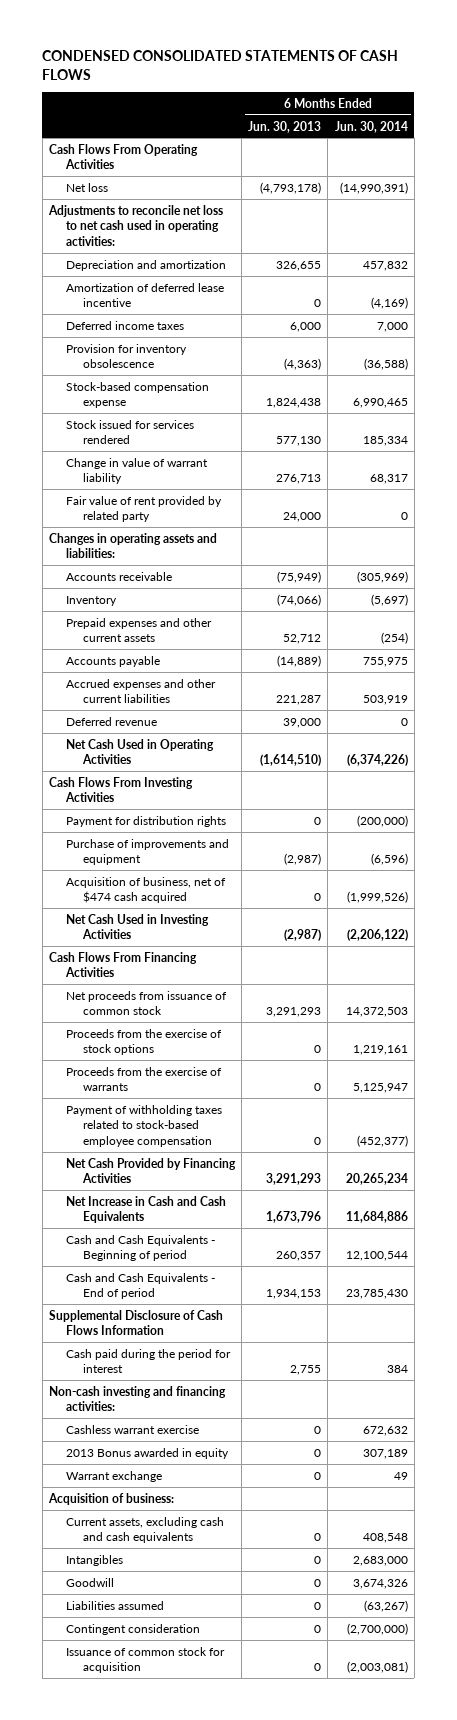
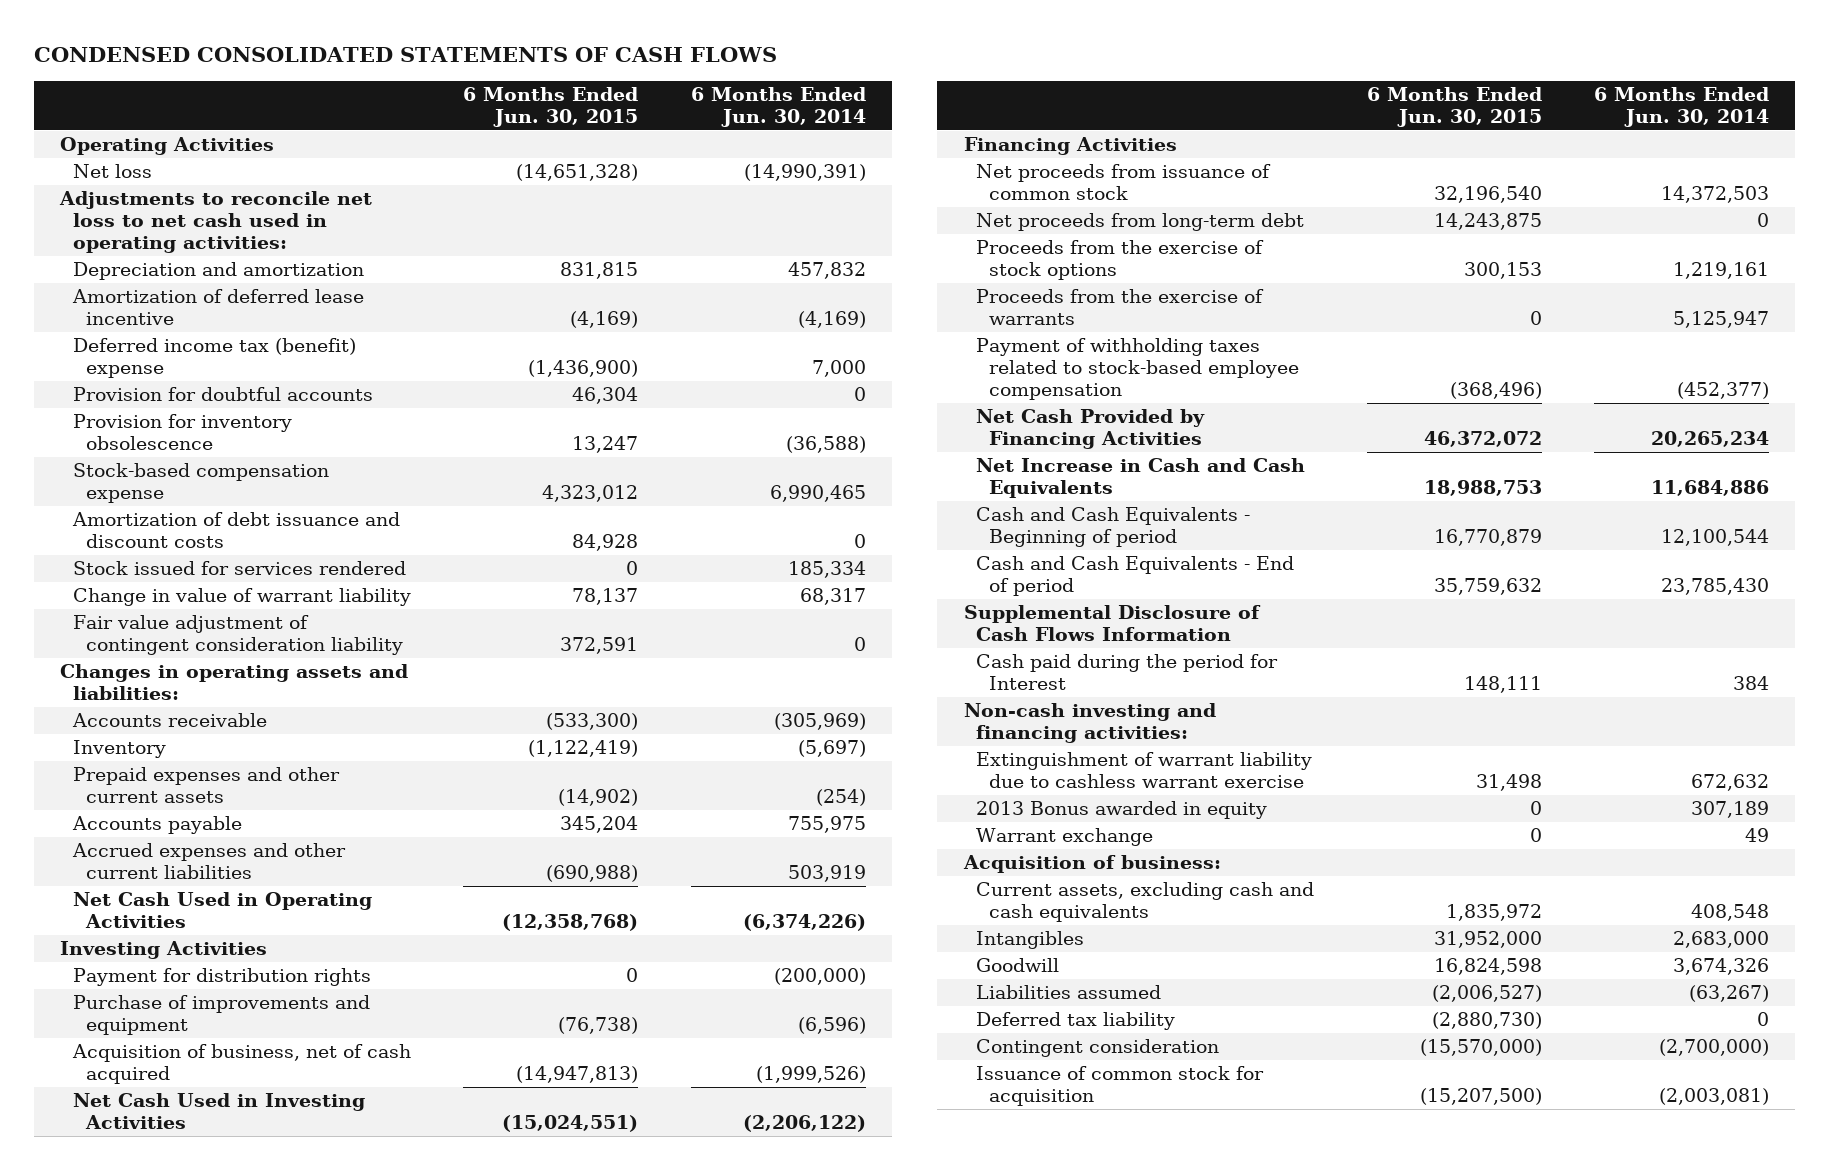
- | 6 Months Ended Jun. 30, 2013 | 6 Months Ended Jun. 30, 2014
+ | 6 Months Ended Jun. 30, 2015 | 6 Months Ended Jun. 30, 2014
- Cash Flows From Operating Activities
+ Operating Activities
- Deferred income taxes | 6,000 | 7,000
+ Deferred income tax (benefit) expense | (1,436,900) | 7,000
+ Provision for doubtful accounts | 46,304 | 0
+ Amortization of debt issuance and discount costs | 84,928 | 0
- Fair value of rent provided by related party | 24,000 | 0
+ Fair value adjustment of contingent consideration liability | 372,591 | 0
- Deferred revenue | 39,000 | 0
- Cash Flows From Investing Activities
+ Investing Activities
- Acquisition of business, net of $474 cash acquired | 0 | (1,999,526)
+ Acquisition of business, net of cash acquired | (14,947,813) | (1,999,526)
- Cash Flows From Financing Activities
+ Financing Activities
+ Net proceeds from long-term debt | 14,243,875 | 0
- Cash paid during the period for interest | 2,755 | 384
+ Cash paid during the period for Interest | 148,111 | 384
- Cashless warrant exercise | 0 | 672,632
+ Extinguishment of warrant liability due to cashless warrant exercise | 31,498 | 672,632
+ Deferred tax liability | (2,880,730) | 0

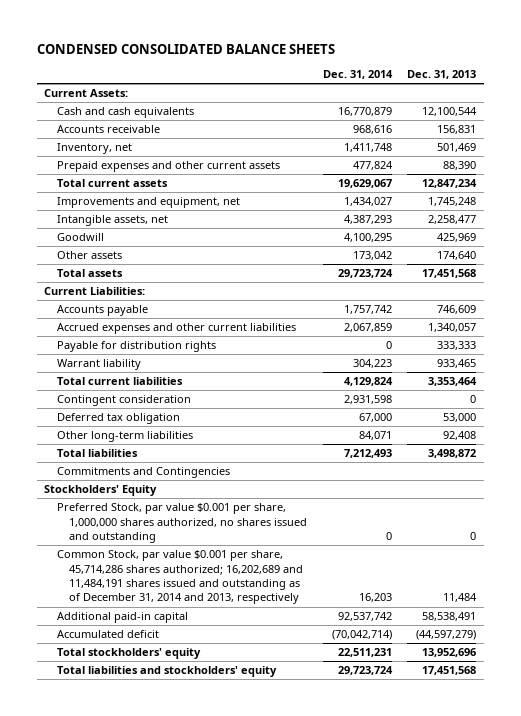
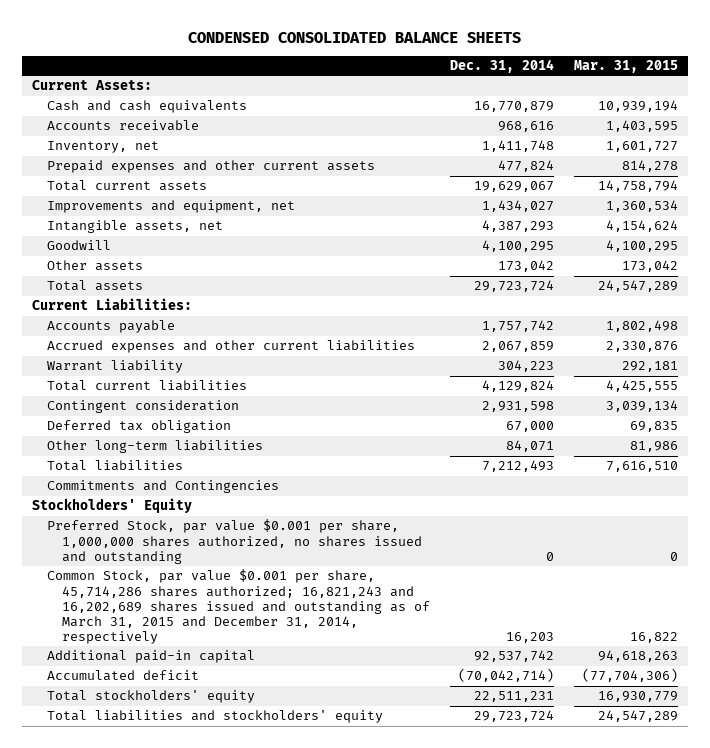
- | Dec. 31, 2014 | Dec. 31, 2013
+ | Dec. 31, 2014 | Mar. 31, 2015
- Payable for distribution rights | 0 | 333,333
- Common Stock, par value $0.001 per share, 45,714,286 shares authorized; 16,202,689 and 11,484,191 shares issued and outstanding as of December 31, 2014 and 2013, respectively | 16,203 | 11,484
+ Common Stock, par value $0.001 per share, 45,714,286 shares authorized; 16,821,243 and 16,202,689 shares issued and outstanding as of March 31, 2015 and December 31, 2014, respectively | 16,203 | 16,822

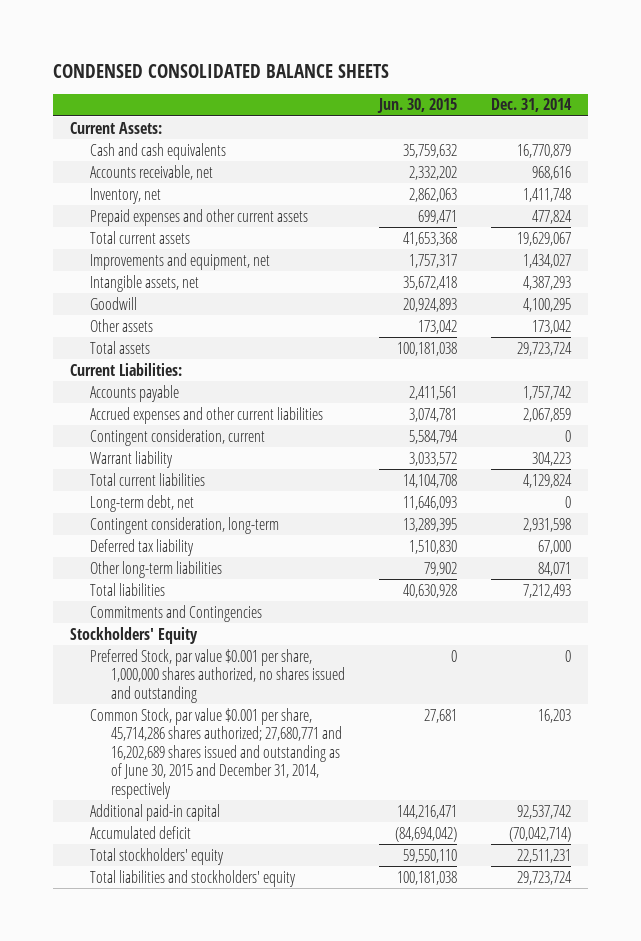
- | Dec. 31, 2014 | Mar. 31, 2015
+ | Jun. 30, 2015 | Dec. 31, 2014
- Accounts receivable | 968,616 | 1,403,595
+ Accounts receivable, net | 2,332,202 | 968,616
+ Contingent consideration, current | 5,584,794 | 0
- Contingent consideration | 2,931,598 | 3,039,134
- Deferred tax obligation | 67,000 | 69,835
+ Long-term debt, net | 11,646,093 | 0
+ Contingent consideration, long-term | 13,289,395 | 2,931,598
+ Deferred tax liability | 1,510,830 | 67,000
- Common Stock, par value $0.001 per share, 45,714,286 shares authorized; 16,821,243 and 16,202,689 shares issued and outstanding as of March 31, 2015 and December 31, 2014, respectively | 16,203 | 16,822
+ Common Stock, par value $0.001 per share, 45,714,286 shares authorized; 27,680,771 and 16,202,689 shares issued and outstanding as of June 30, 2015 and December 31, 2014, respectively | 27,681 | 16,203

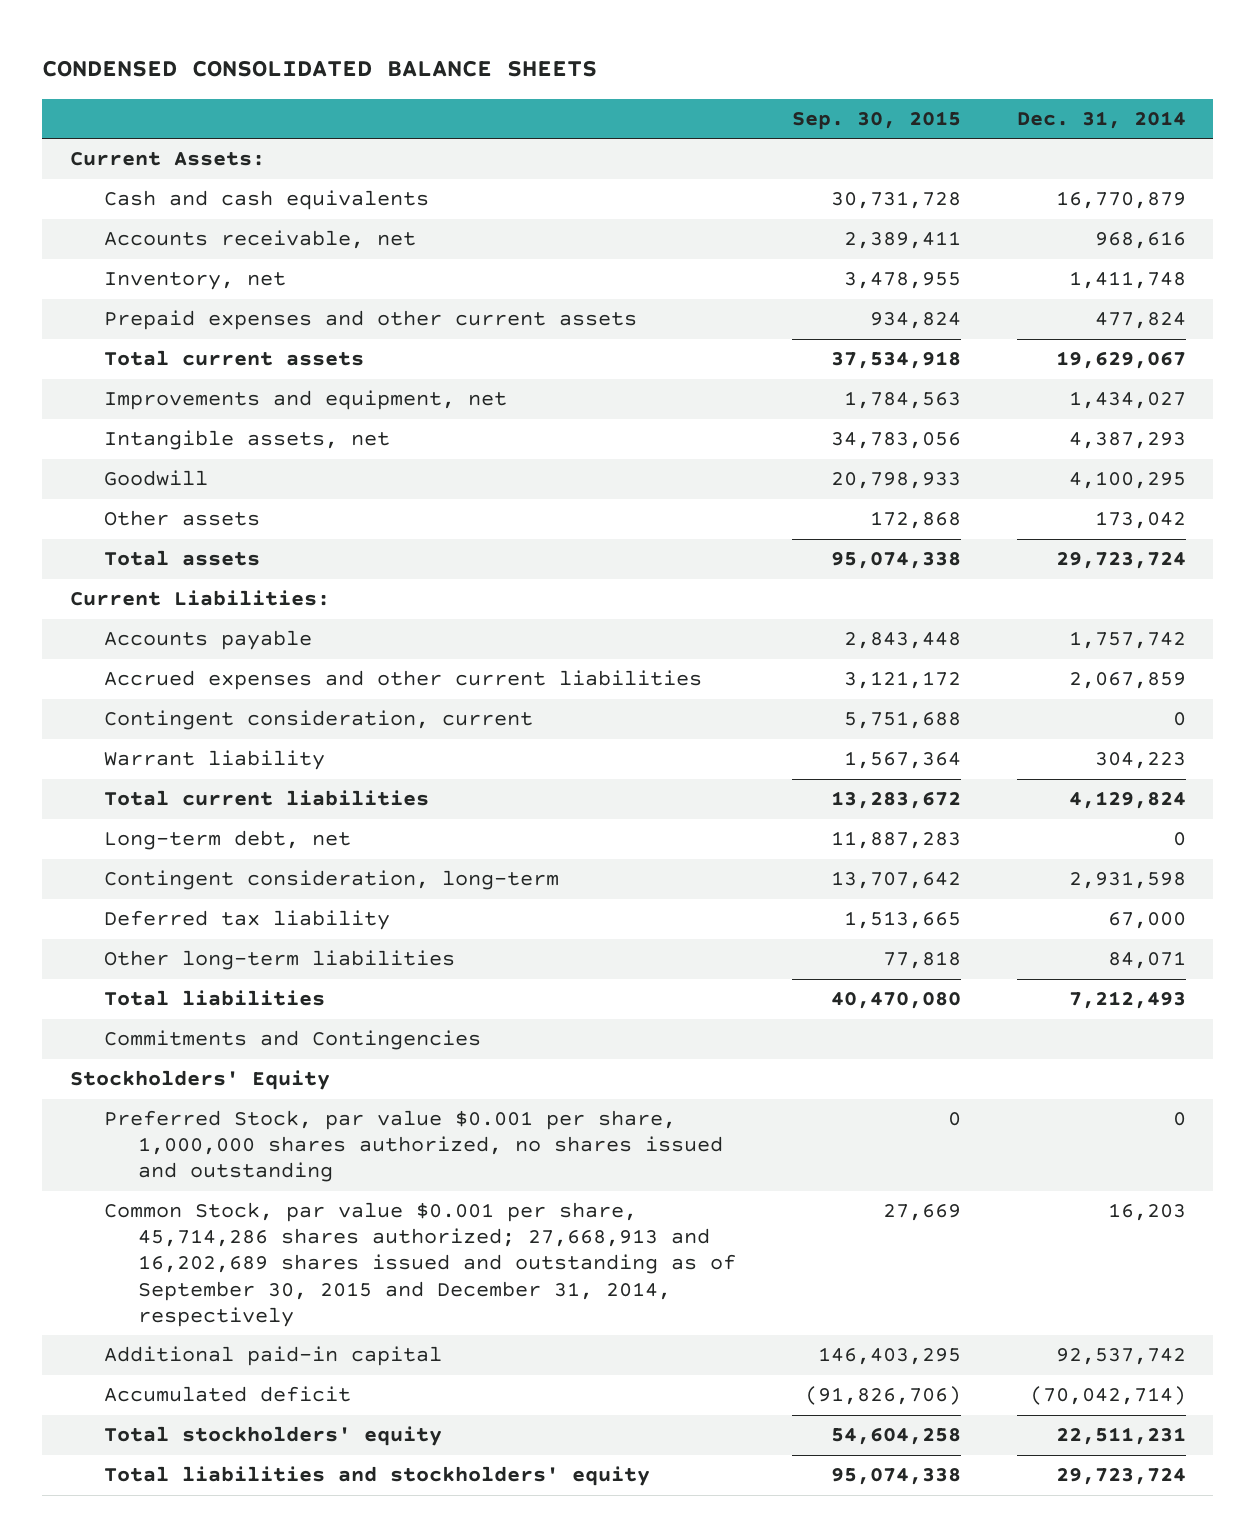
- | Jun. 30, 2015 | Dec. 31, 2014
+ | Sep. 30, 2015 | Dec. 31, 2014
- Common Stock, par value $0.001 per share, 45,714,286 shares authorized; 27,680,771 and 16,202,689 shares issued and outstanding as of June 30, 2015 and December 31, 2014, respectively | 27,681 | 16,203
+ Common Stock, par value $0.001 per share, 45,714,286 shares authorized; 27,668,913 and 16,202,689 shares issued and outstanding as of September 30, 2015 and December 31, 2014, respectively | 27,669 | 16,203

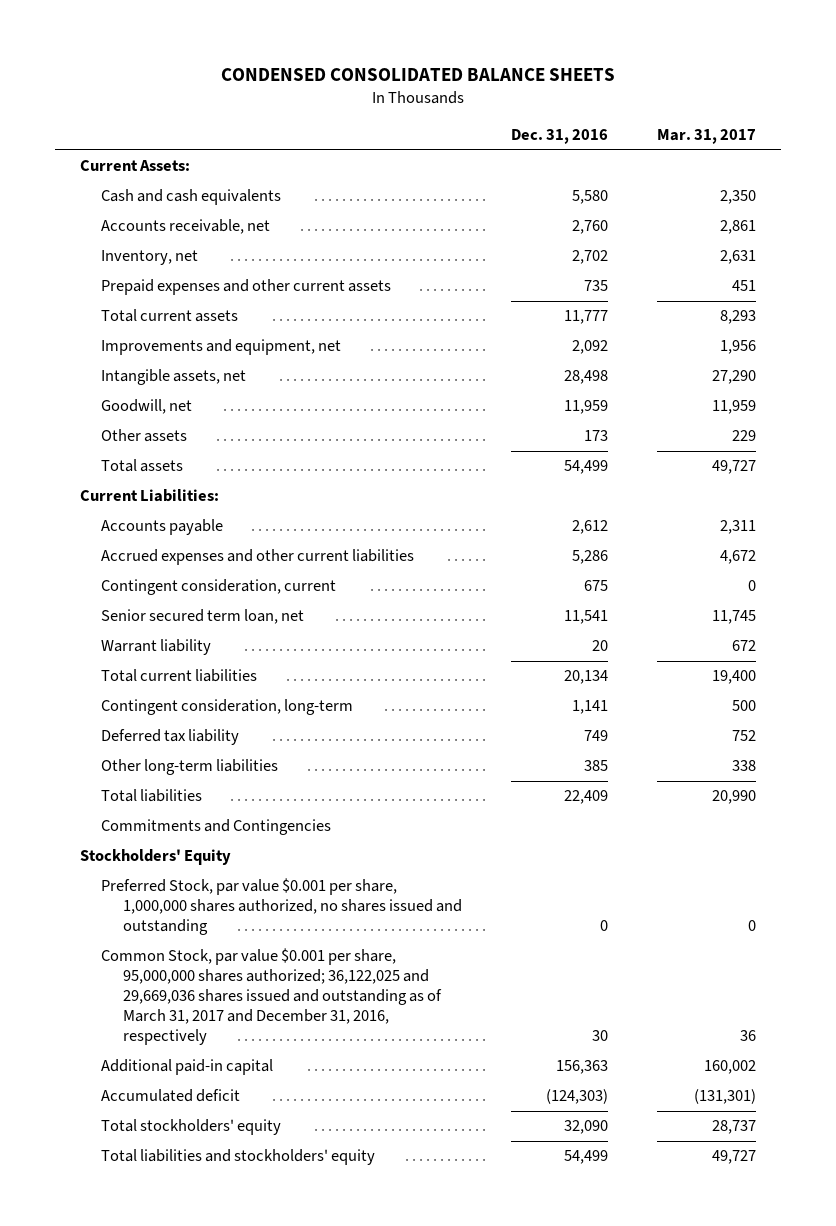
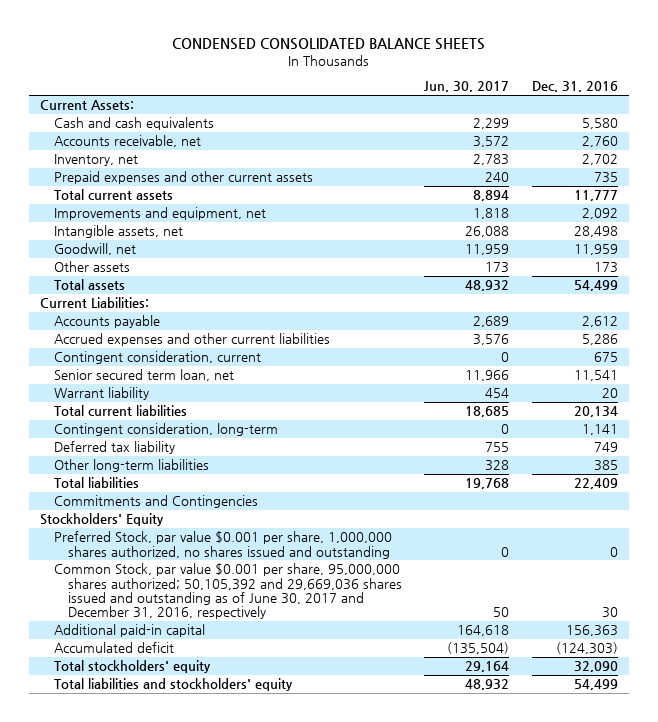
- | Dec. 31, 2016 | Mar. 31, 2017
+ | Jun. 30, 2017 | Dec. 31, 2016
- Common Stock, par value $0.001 per share, 95,000,000 shares authorized; 36,122,025 and 29,669,036 shares issued and outstanding as of March 31, 2017 and December 31, 2016, respectively | 30 | 36
+ Common Stock, par value $0.001 per share, 95,000,000 shares authorized; 50,105,392 and 29,669,036 shares issued and outstanding as of June 30, 2017 and December 31, 2016, respectively | 50 | 30

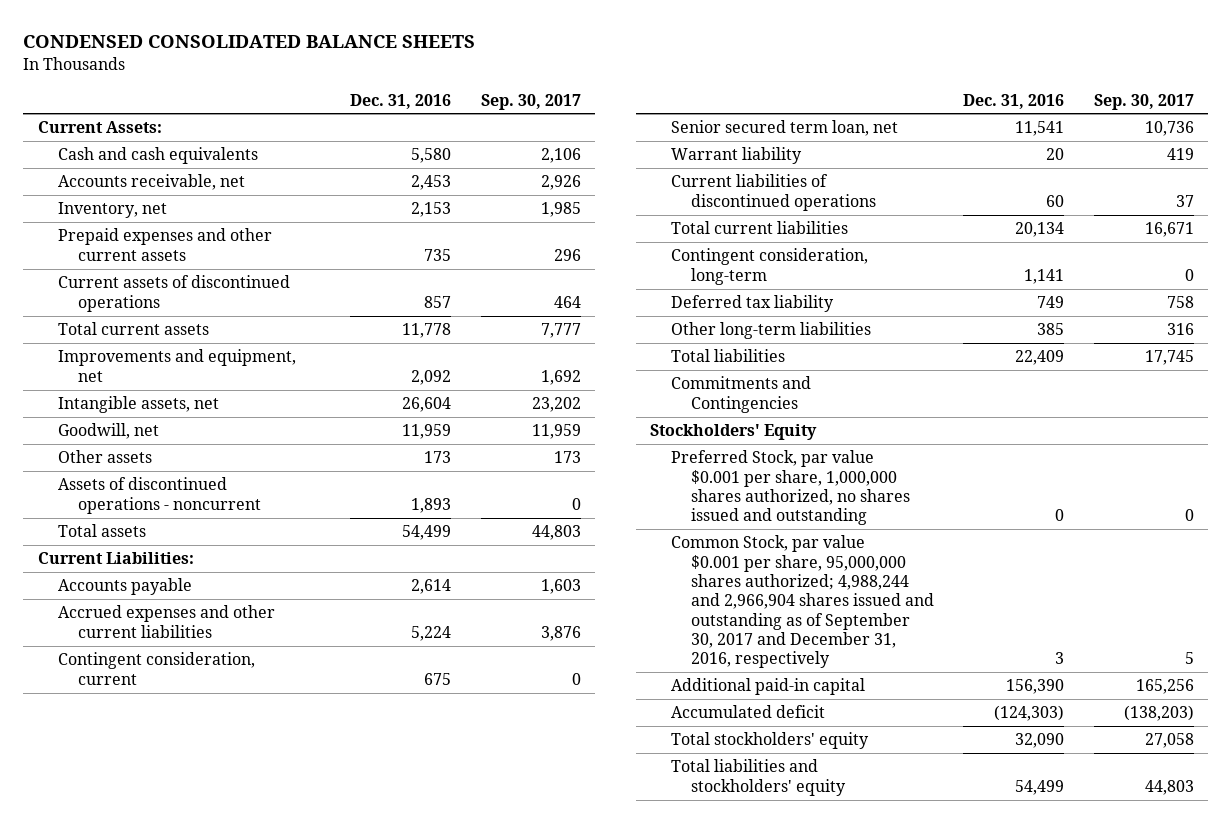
- | Jun. 30, 2017 | Dec. 31, 2016
+ | Dec. 31, 2016 | Sep. 30, 2017
- Accounts receivable, net | 3,572 | 2,760
- Inventory, net | 2,783 | 2,702
+ Accounts receivable, net | 2,453 | 2,926
+ Inventory, net | 2,153 | 1,985
- Total current assets | 8,894 | 11,777
+ Current assets of discontinued operations | 857 | 464
+ Total current assets | 11,778 | 7,777
- Intangible assets, net | 26,088 | 28,498
+ Intangible assets, net | 26,604 | 23,202
+ Assets of discontinued operations - noncurrent | 1,893 | 0
- Accounts payable | 2,689 | 2,612
- Accrued expenses and other current liabilities | 3,576 | 5,286
+ Accounts payable | 2,614 | 1,603
+ Accrued expenses and other current liabilities | 5,224 | 3,876
+ Current liabilities of discontinued operations | 60 | 37
- Common Stock, par value $0.001 per share, 95,000,000 shares authorized; 50,105,392 and 29,669,036 shares issued and outstanding as of June 30, 2017 and December 31, 2016, respectively | 50 | 30
- Additional paid-in capital | 164,618 | 156,363
+ Common Stock, par value $0.001 per share, 95,000,000 shares authorized; 4,988,244 and 2,966,904 shares issued and outstanding as of September 30, 2017 and December 31, 2016, respectively | 3 | 5
+ Additional paid-in capital | 156,390 | 165,256

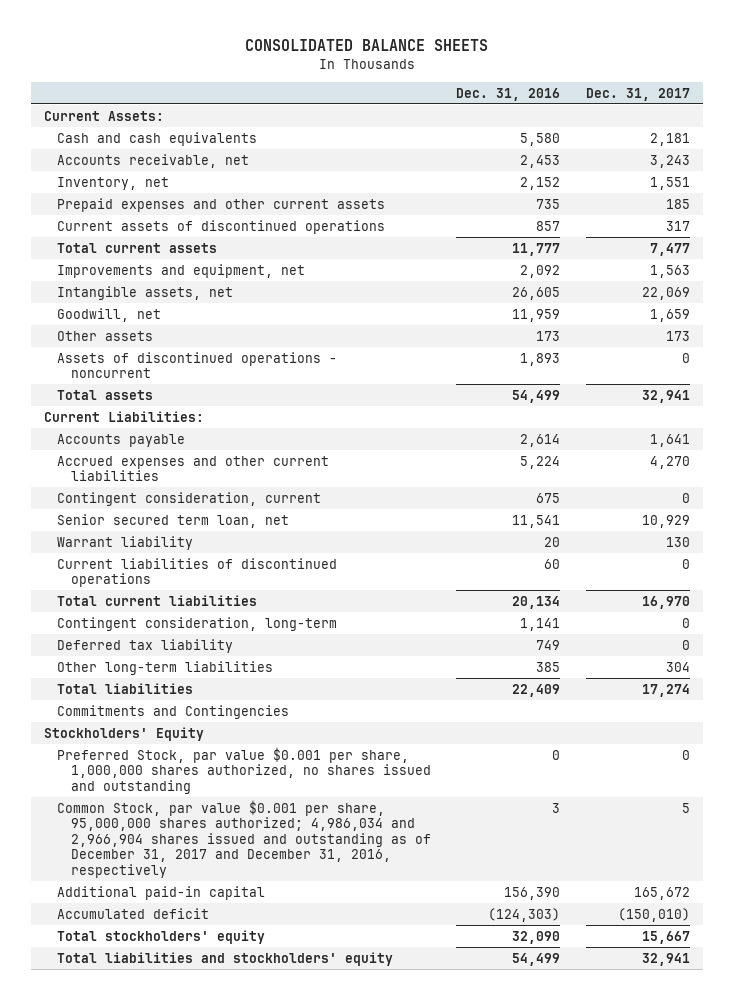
- CONDENSED CONSOLIDATED BALANCE SHEETS
+ CONSOLIDATED BALANCE SHEETS
- | Dec. 31, 2016 | Sep. 30, 2017
+ | Dec. 31, 2016 | Dec. 31, 2017
- Inventory, net | 2,153 | 1,985
+ Inventory, net | 2,152 | 1,551
- Total current assets | 11,778 | 7,777
+ Total current assets | 11,777 | 7,477
- Intangible assets, net | 26,604 | 23,202
+ Intangible assets, net | 26,605 | 22,069
- Common Stock, par value $0.001 per share, 95,000,000 shares authorized; 4,988,244 and 2,966,904 shares issued and outstanding as of September 30, 2017 and December 31, 2016, respectively | 3 | 5
+ Common Stock, par value $0.001 per share, 95,000,000 shares authorized; 4,986,034 and 2,966,904 shares issued and outstanding as of December 31, 2017 and December 31, 2016, respectively | 3 | 5

